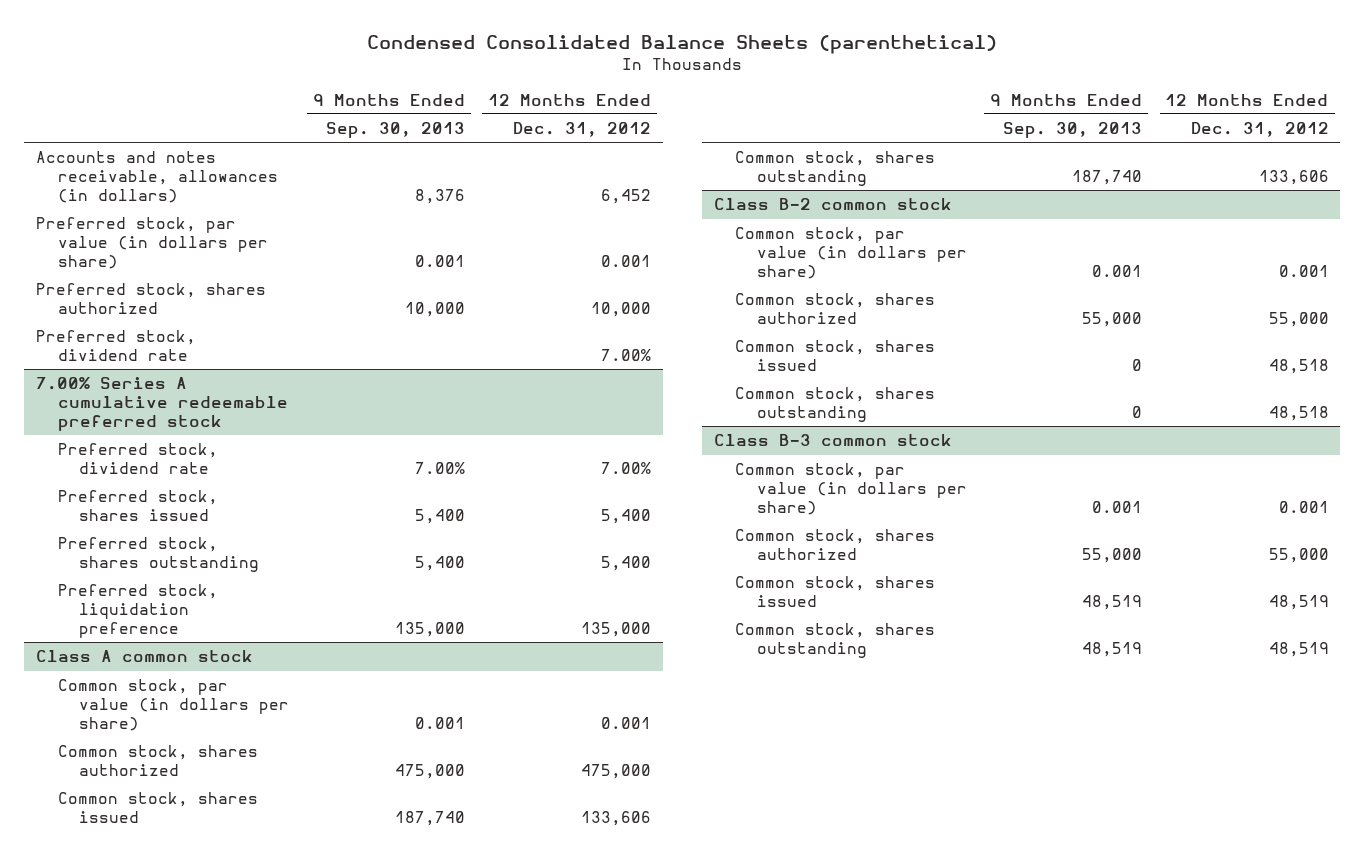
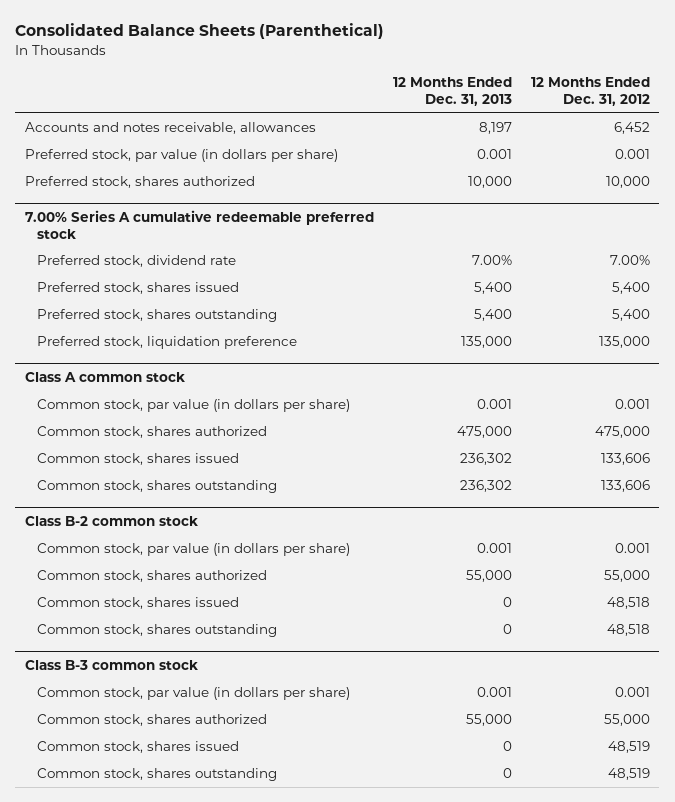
- Condensed Consolidated Balance Sheets (parenthetical)
+ Consolidated Balance Sheets (Parenthetical)
- | 9 Months Ended Sep. 30, 2013 | 12 Months Ended Dec. 31, 2012
+ | 12 Months Ended Dec. 31, 2013 | 12 Months Ended Dec. 31, 2012
- Accounts and notes receivable, allowances (in dollars) | 8,376 | 6,452
+ Accounts and notes receivable, allowances | 8,197 | 6,452
- Preferred stock, dividend rate | | 7.00%

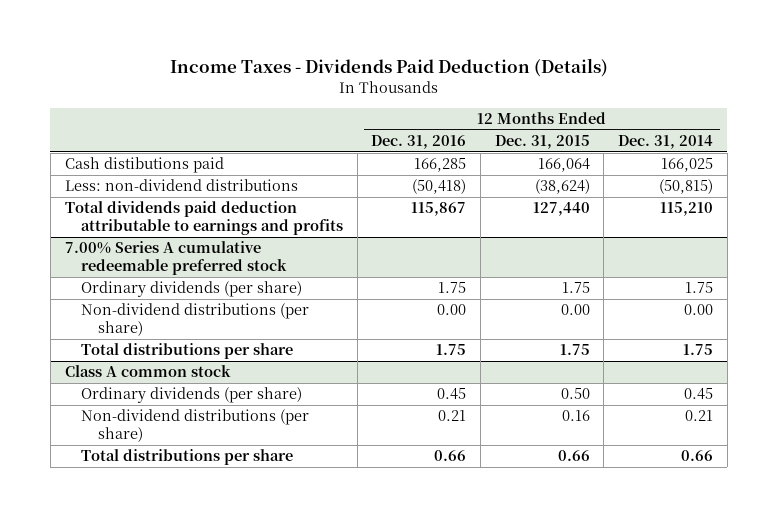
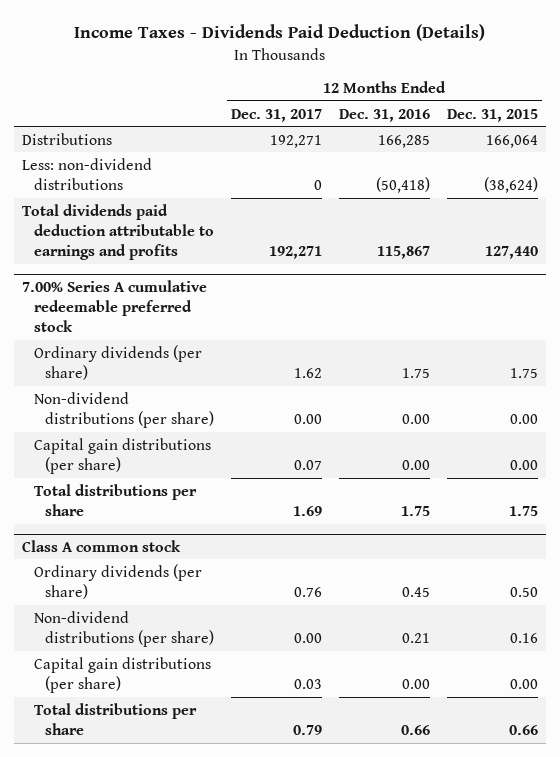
- | 12 Months Ended Dec. 31, 2016 | 12 Months Ended Dec. 31, 2015 | 12 Months Ended Dec. 31, 2014
+ | 12 Months Ended Dec. 31, 2017 | 12 Months Ended Dec. 31, 2016 | 12 Months Ended Dec. 31, 2015
- Cash distibutions paid | 166,285 | 166,064 | 166,025
+ Distributions | 192,271 | 166,285 | 166,064
@ 7.00% Series A cumulative redeemable preferred stock
+ Capital gain distributions (per share) | 0.07 | 0.00 | 0.00
@ Class A common stock
+ Capital gain distributions (per share) | 0.03 | 0.00 | 0.00

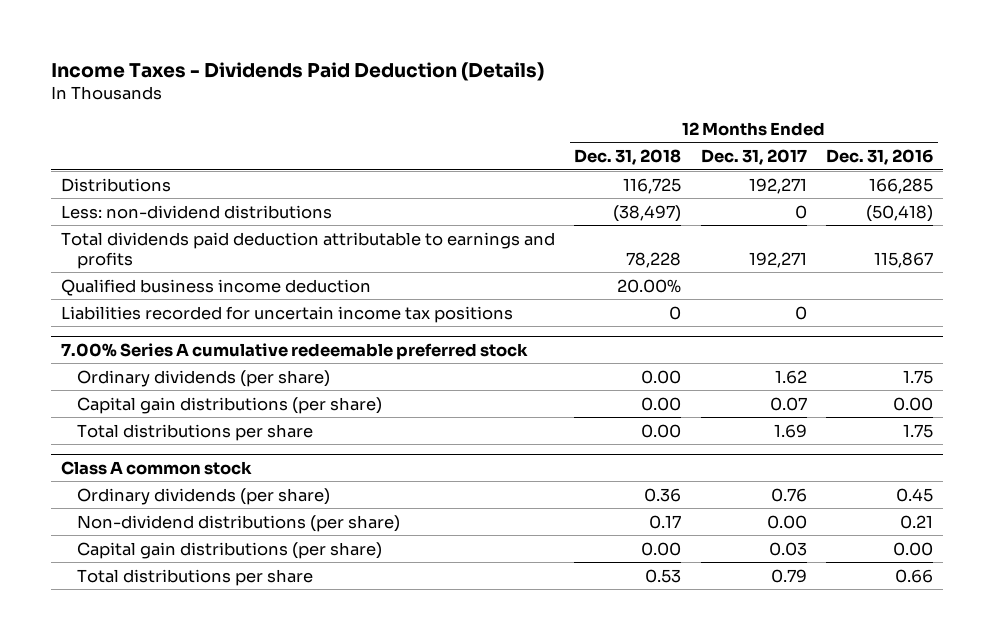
- | 12 Months Ended Dec. 31, 2017 | 12 Months Ended Dec. 31, 2016 | 12 Months Ended Dec. 31, 2015
+ | 12 Months Ended Dec. 31, 2018 | 12 Months Ended Dec. 31, 2017 | 12 Months Ended Dec. 31, 2016
+ Qualified business income deduction | 20.00% | |
+ Liabilities recorded for uncertain income tax positions | 0 | 0 |
@ 7.00% Series A cumulative redeemable preferred stock
- Non-dividend distributions (per share) | 0.00 | 0.00 | 0.00

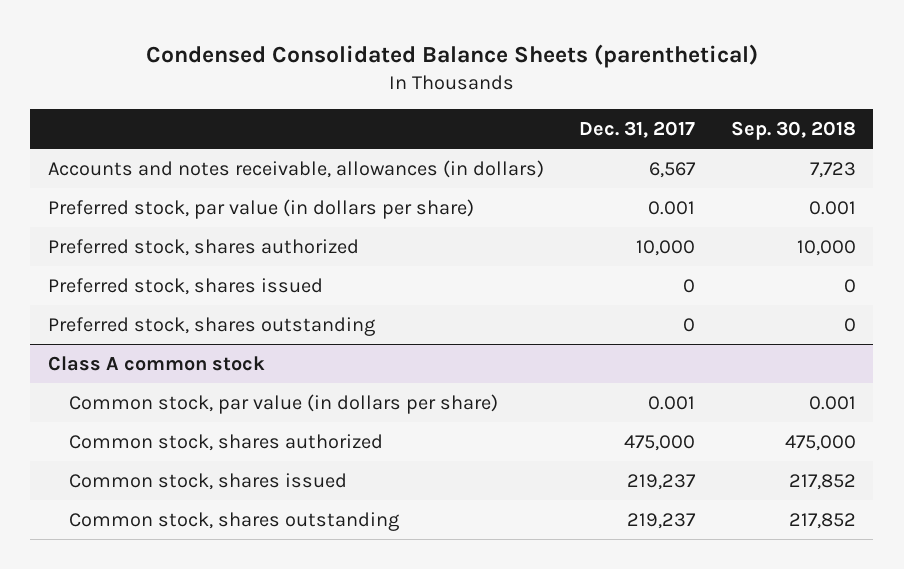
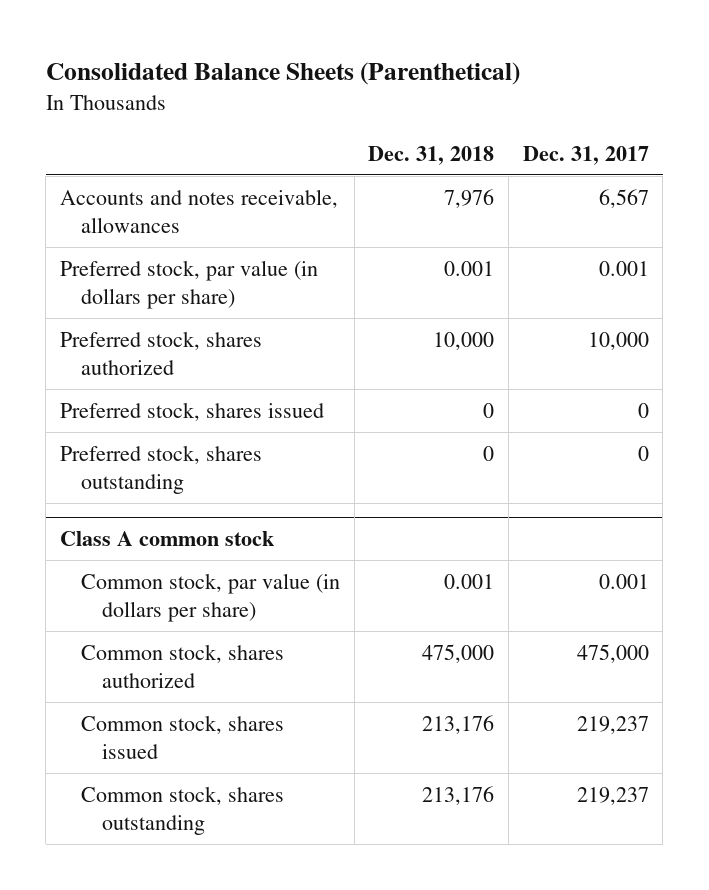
- Condensed Consolidated Balance Sheets (parenthetical)
+ Consolidated Balance Sheets (Parenthetical)
- | Dec. 31, 2017 | Sep. 30, 2018
+ | Dec. 31, 2018 | Dec. 31, 2017
- Accounts and notes receivable, allowances (in dollars) | 6,567 | 7,723
+ Accounts and notes receivable, allowances | 7,976 | 6,567

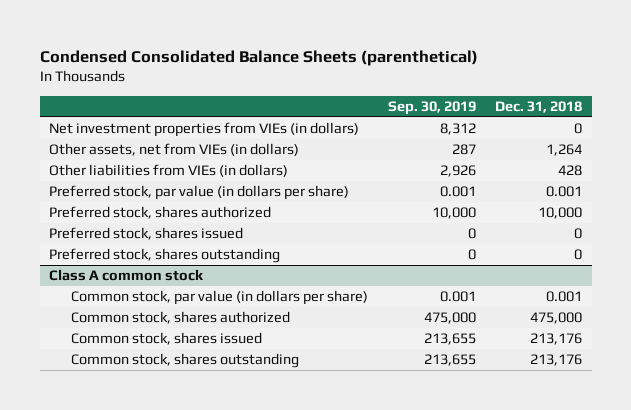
- Consolidated Balance Sheets (Parenthetical)
+ Condensed Consolidated Balance Sheets (parenthetical)
- | Dec. 31, 2018 | Dec. 31, 2017
+ | Sep. 30, 2019 | Dec. 31, 2018
- Accounts and notes receivable, allowances | 7,976 | 6,567
+ Net investment properties from VIEs (in dollars) | 8,312 | 0
+ Other assets, net from VIEs (in dollars) | 287 | 1,264
+ Other liabilities from VIEs (in dollars) | 2,926 | 428

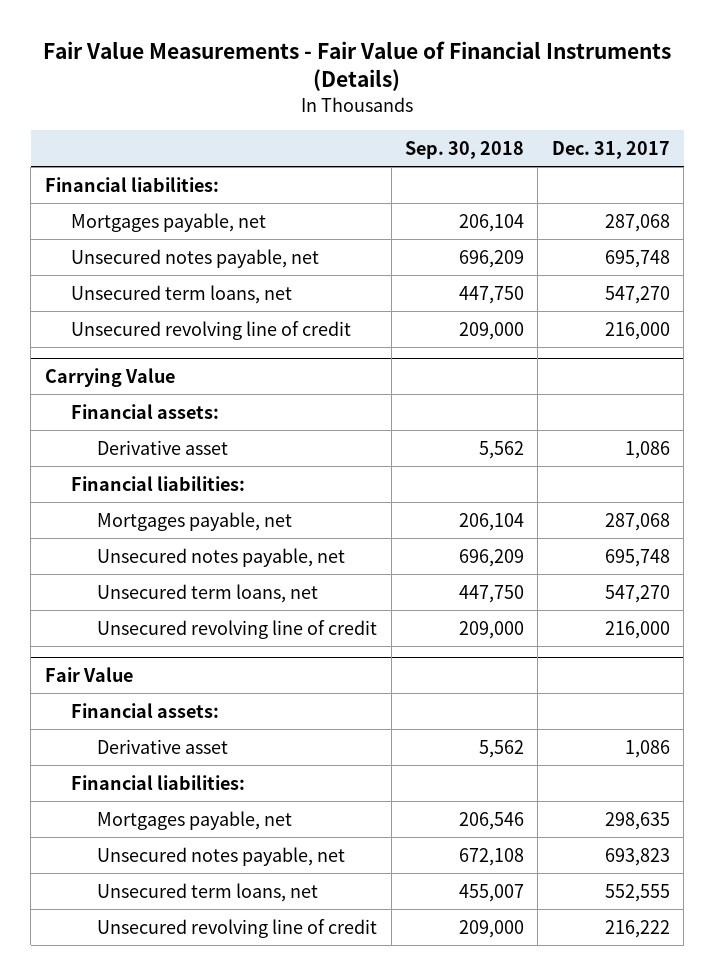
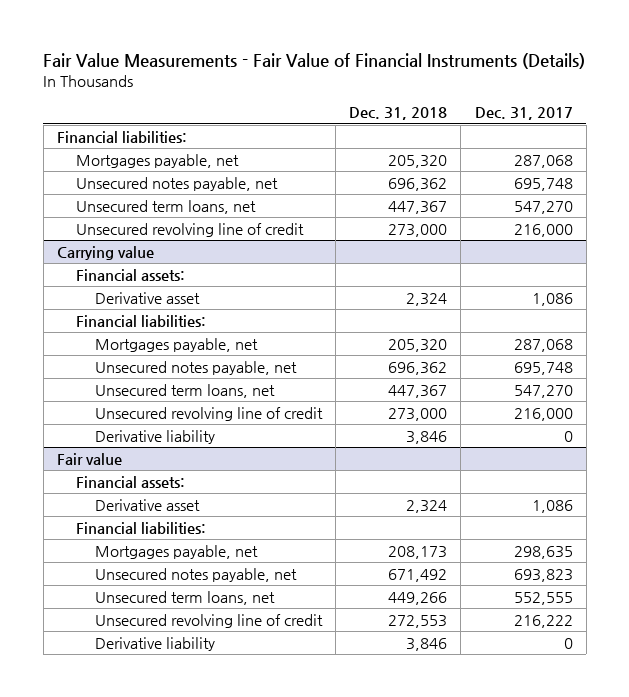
- | Sep. 30, 2018 | Dec. 31, 2017
+ | Dec. 31, 2018 | Dec. 31, 2017
- Carrying Value
+ Carrying value
- Fair Value
+ Derivative liability | 3,846 | 0
+ Fair value
+ Derivative liability | 3,846 | 0

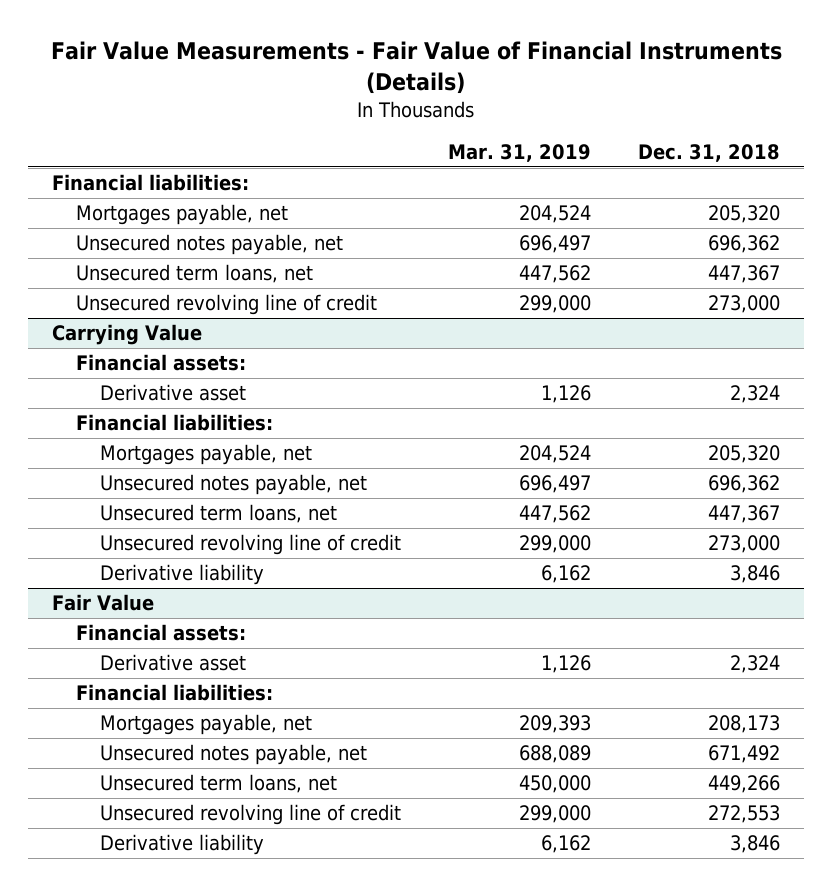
- | Dec. 31, 2018 | Dec. 31, 2017
+ | Mar. 31, 2019 | Dec. 31, 2018
- Carrying value
+ Carrying Value
- Fair value
+ Fair Value

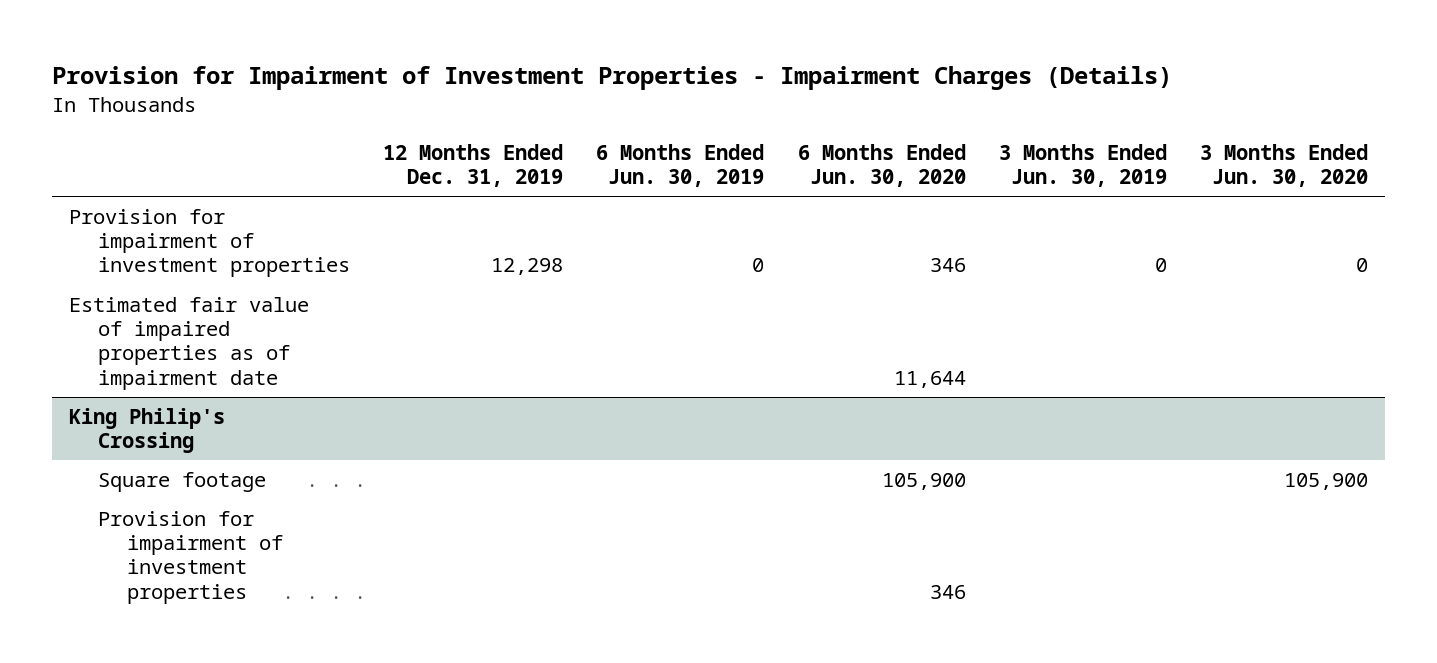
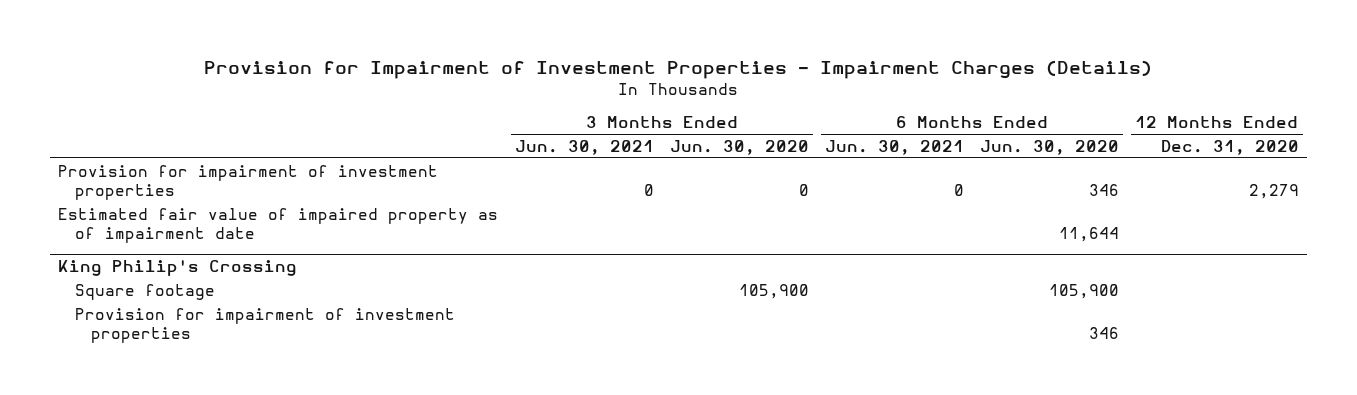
- | 12 Months Ended Dec. 31, 2019 | 6 Months Ended Jun. 30, 2019 | 6 Months Ended Jun. 30, 2020 | 3 Months Ended Jun. 30, 2019 | 3 Months Ended Jun. 30, 2020
+ | 3 Months Ended Jun. 30, 2021 | 3 Months Ended Jun. 30, 2020 | 6 Months Ended Jun. 30, 2021 | 6 Months Ended Jun. 30, 2020 | 12 Months Ended Dec. 31, 2020
- Estimated fair value of impaired properties as of impairment date | | | 11,644 | |
+ Estimated fair value of impaired property as of impairment date | | | | 11,644 |

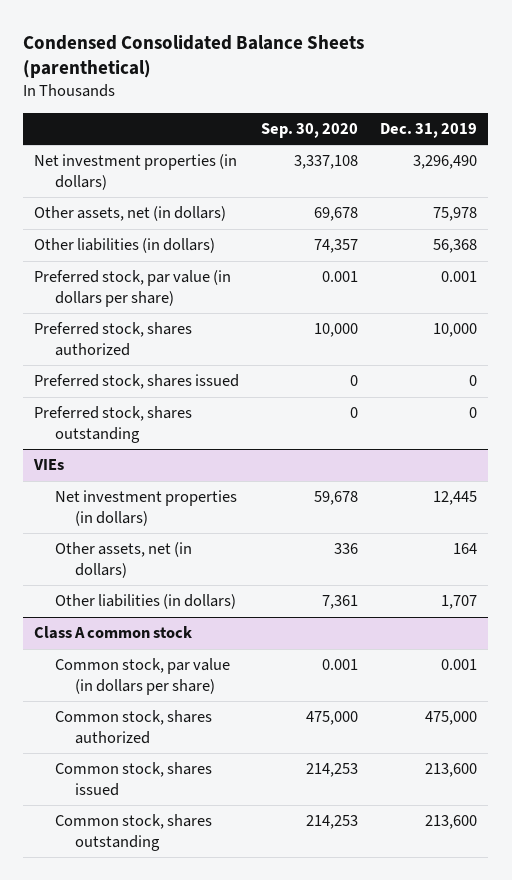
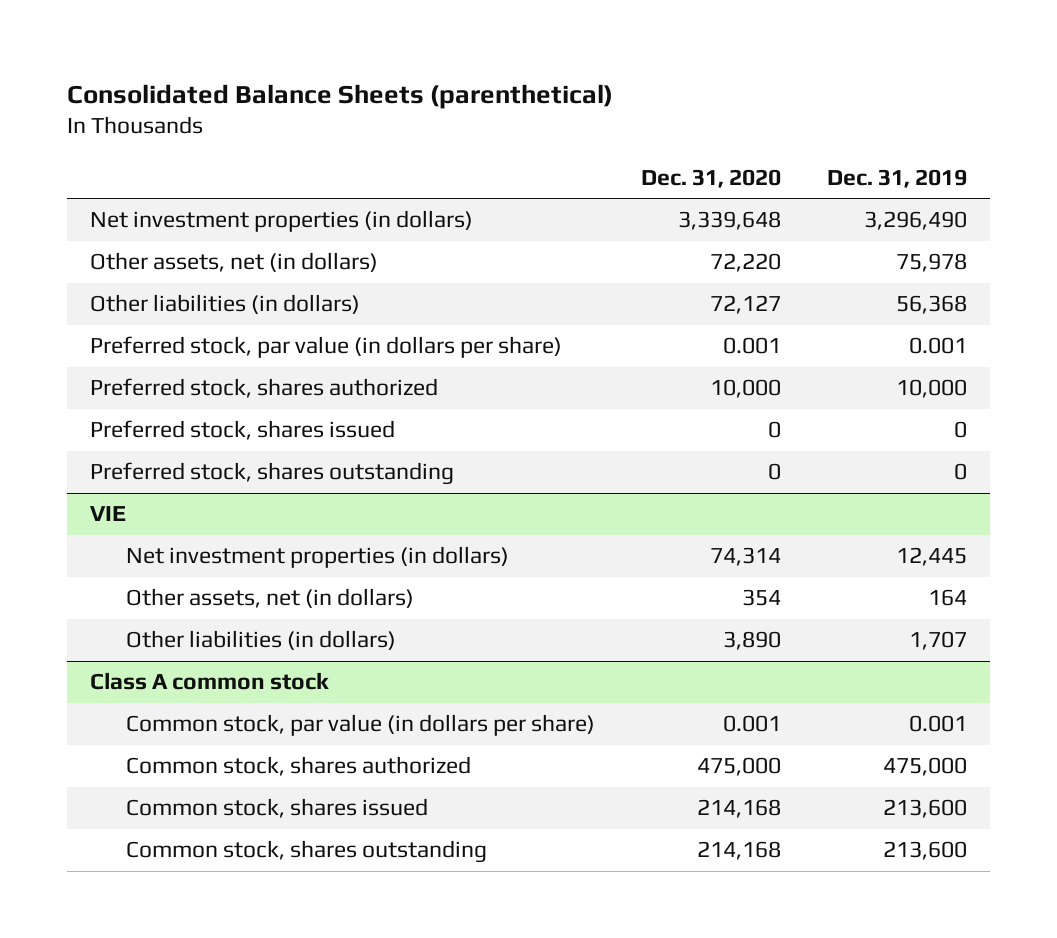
- Condensed Consolidated Balance Sheets (parenthetical)
+ Consolidated Balance Sheets (parenthetical)
- | Sep. 30, 2020 | Dec. 31, 2019
+ | Dec. 31, 2020 | Dec. 31, 2019
- VIEs
+ VIE

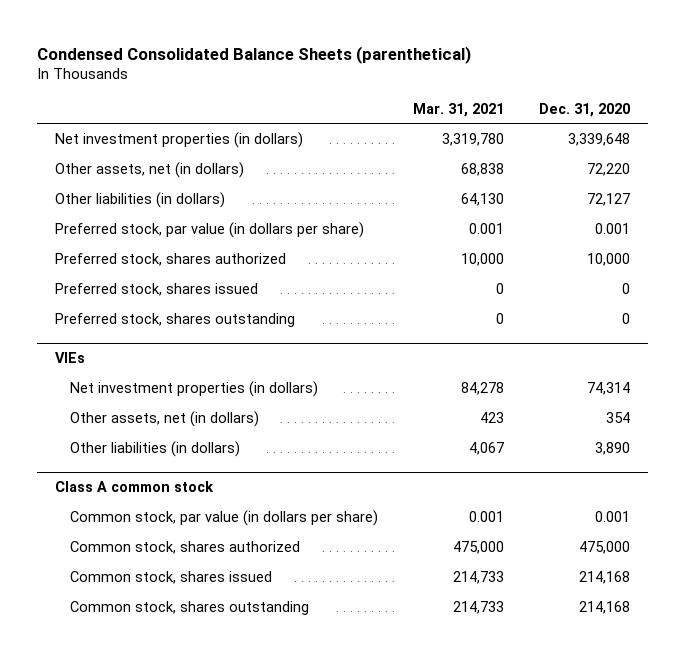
- Consolidated Balance Sheets (parenthetical)
+ Condensed Consolidated Balance Sheets (parenthetical)
- | Dec. 31, 2020 | Dec. 31, 2019
+ | Mar. 31, 2021 | Dec. 31, 2020
- VIE
+ VIEs

